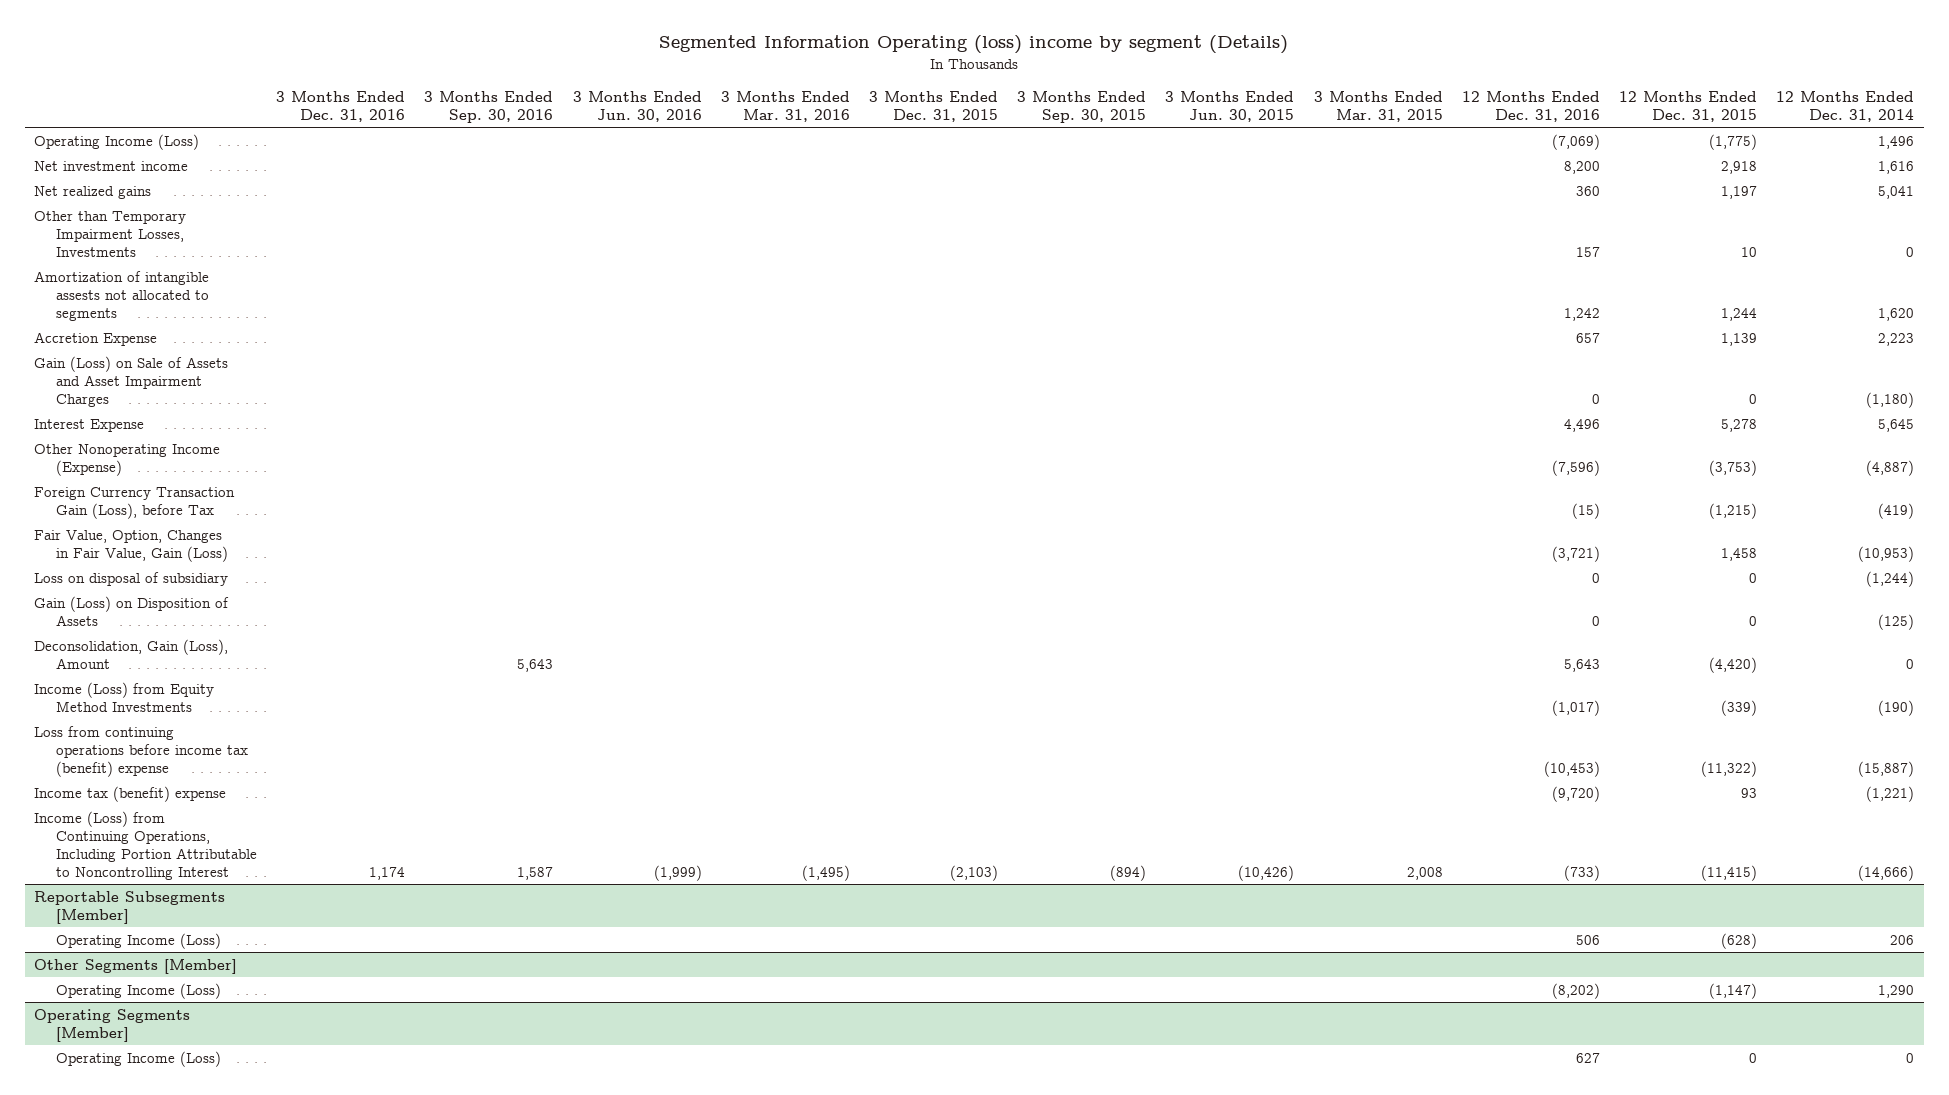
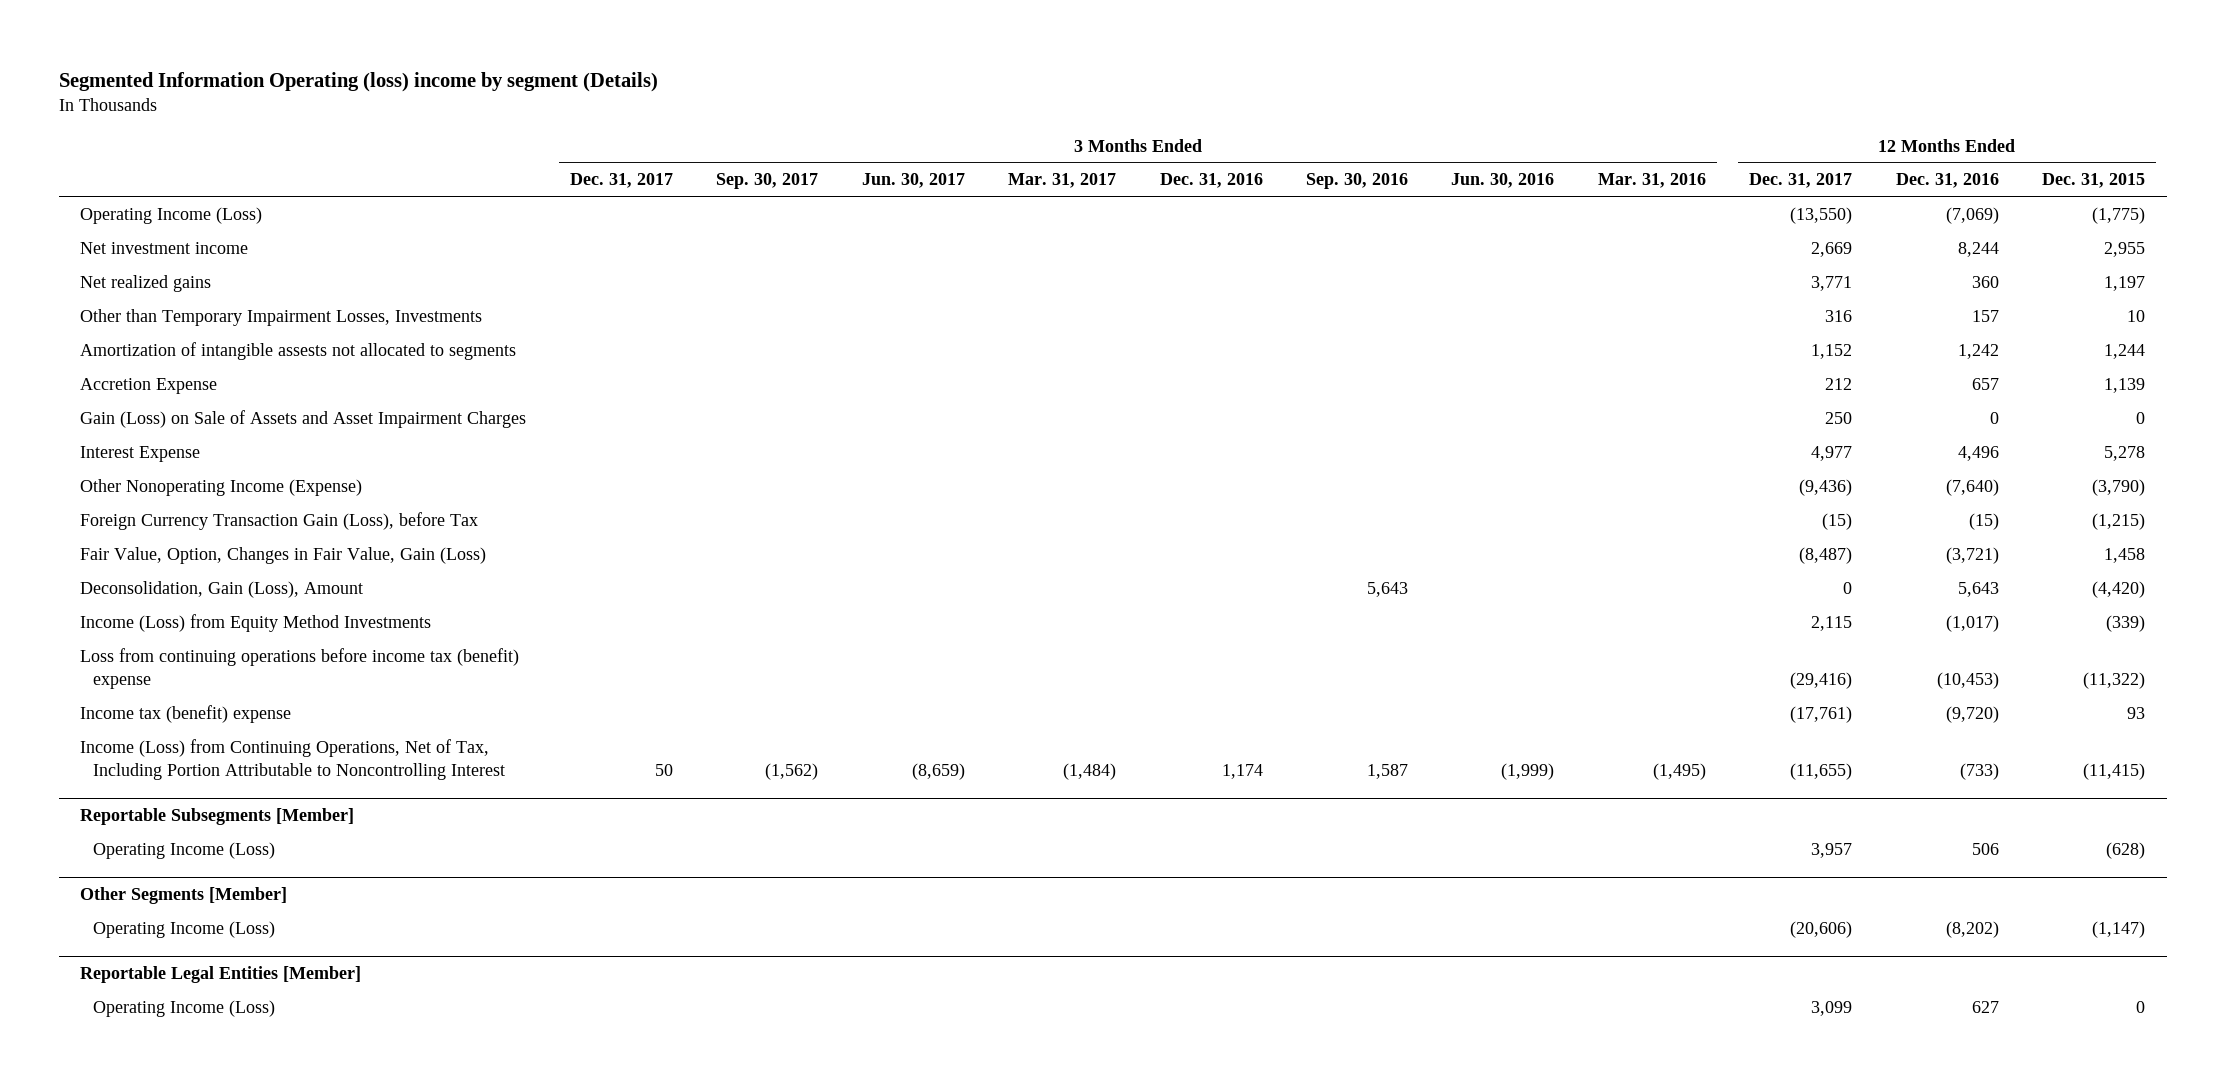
- | 3 Months Ended Dec. 31, 2016 | 3 Months Ended Sep. 30, 2016 | 3 Months Ended Jun. 30, 2016 | 3 Months Ended Mar. 31, 2016 | 3 Months Ended Dec. 31, 2015 | 3 Months Ended Sep. 30, 2015 | 3 Months Ended Jun. 30, 2015 | 3 Months Ended Mar. 31, 2015 | 12 Months Ended Dec. 31, 2016 | 12 Months Ended Dec. 31, 2015 | 12 Months Ended Dec. 31, 2014
+ | 3 Months Ended Dec. 31, 2017 | 3 Months Ended Sep. 30, 2017 | 3 Months Ended Jun. 30, 2017 | 3 Months Ended Mar. 31, 2017 | 3 Months Ended Dec. 31, 2016 | 3 Months Ended Sep. 30, 2016 | 3 Months Ended Jun. 30, 2016 | 3 Months Ended Mar. 31, 2016 | 12 Months Ended Dec. 31, 2017 | 12 Months Ended Dec. 31, 2016 | 12 Months Ended Dec. 31, 2015
- Net investment income | | | | | | | | | 8,200 | 2,918 | 1,616
+ Net investment income | | | | | | | | | 2,669 | 8,244 | 2,955
- Other Nonoperating Income (Expense) | | | | | | | | | (7,596) | (3,753) | (4,887)
+ Other Nonoperating Income (Expense) | | | | | | | | | (9,436) | (7,640) | (3,790)
- Loss on disposal of subsidiary | | | | | | | | | 0 | 0 | (1,244)
- Gain (Loss) on Disposition of Assets | | | | | | | | | 0 | 0 | (125)
- Income (Loss) from Continuing Operations, Including Portion Attributable to Noncontrolling Interest | 1,174 | 1,587 | (1,999) | (1,495) | (2,103) | (894) | (10,426) | 2,008 | (733) | (11,415) | (14,666)
+ Income (Loss) from Continuing Operations, Net of Tax, Including Portion Attributable to Noncontrolling Interest | 50 | (1,562) | (8,659) | (1,484) | 1,174 | 1,587 | (1,999) | (1,495) | (11,655) | (733) | (11,415)
- Operating Segments [Member]
+ Reportable Legal Entities [Member]

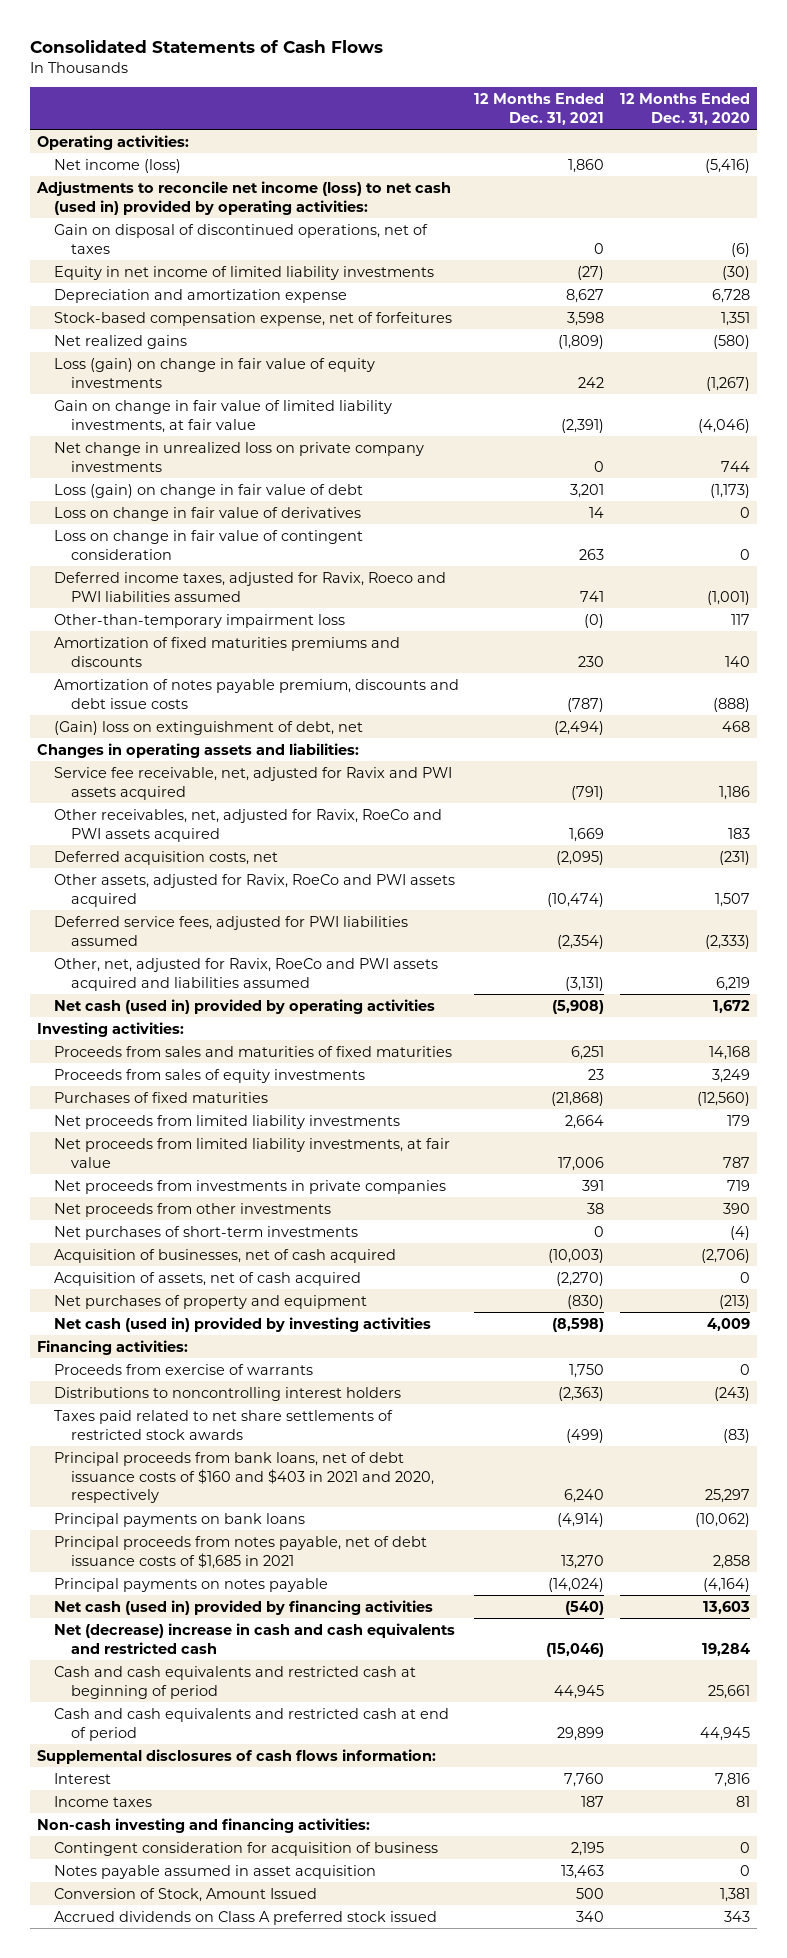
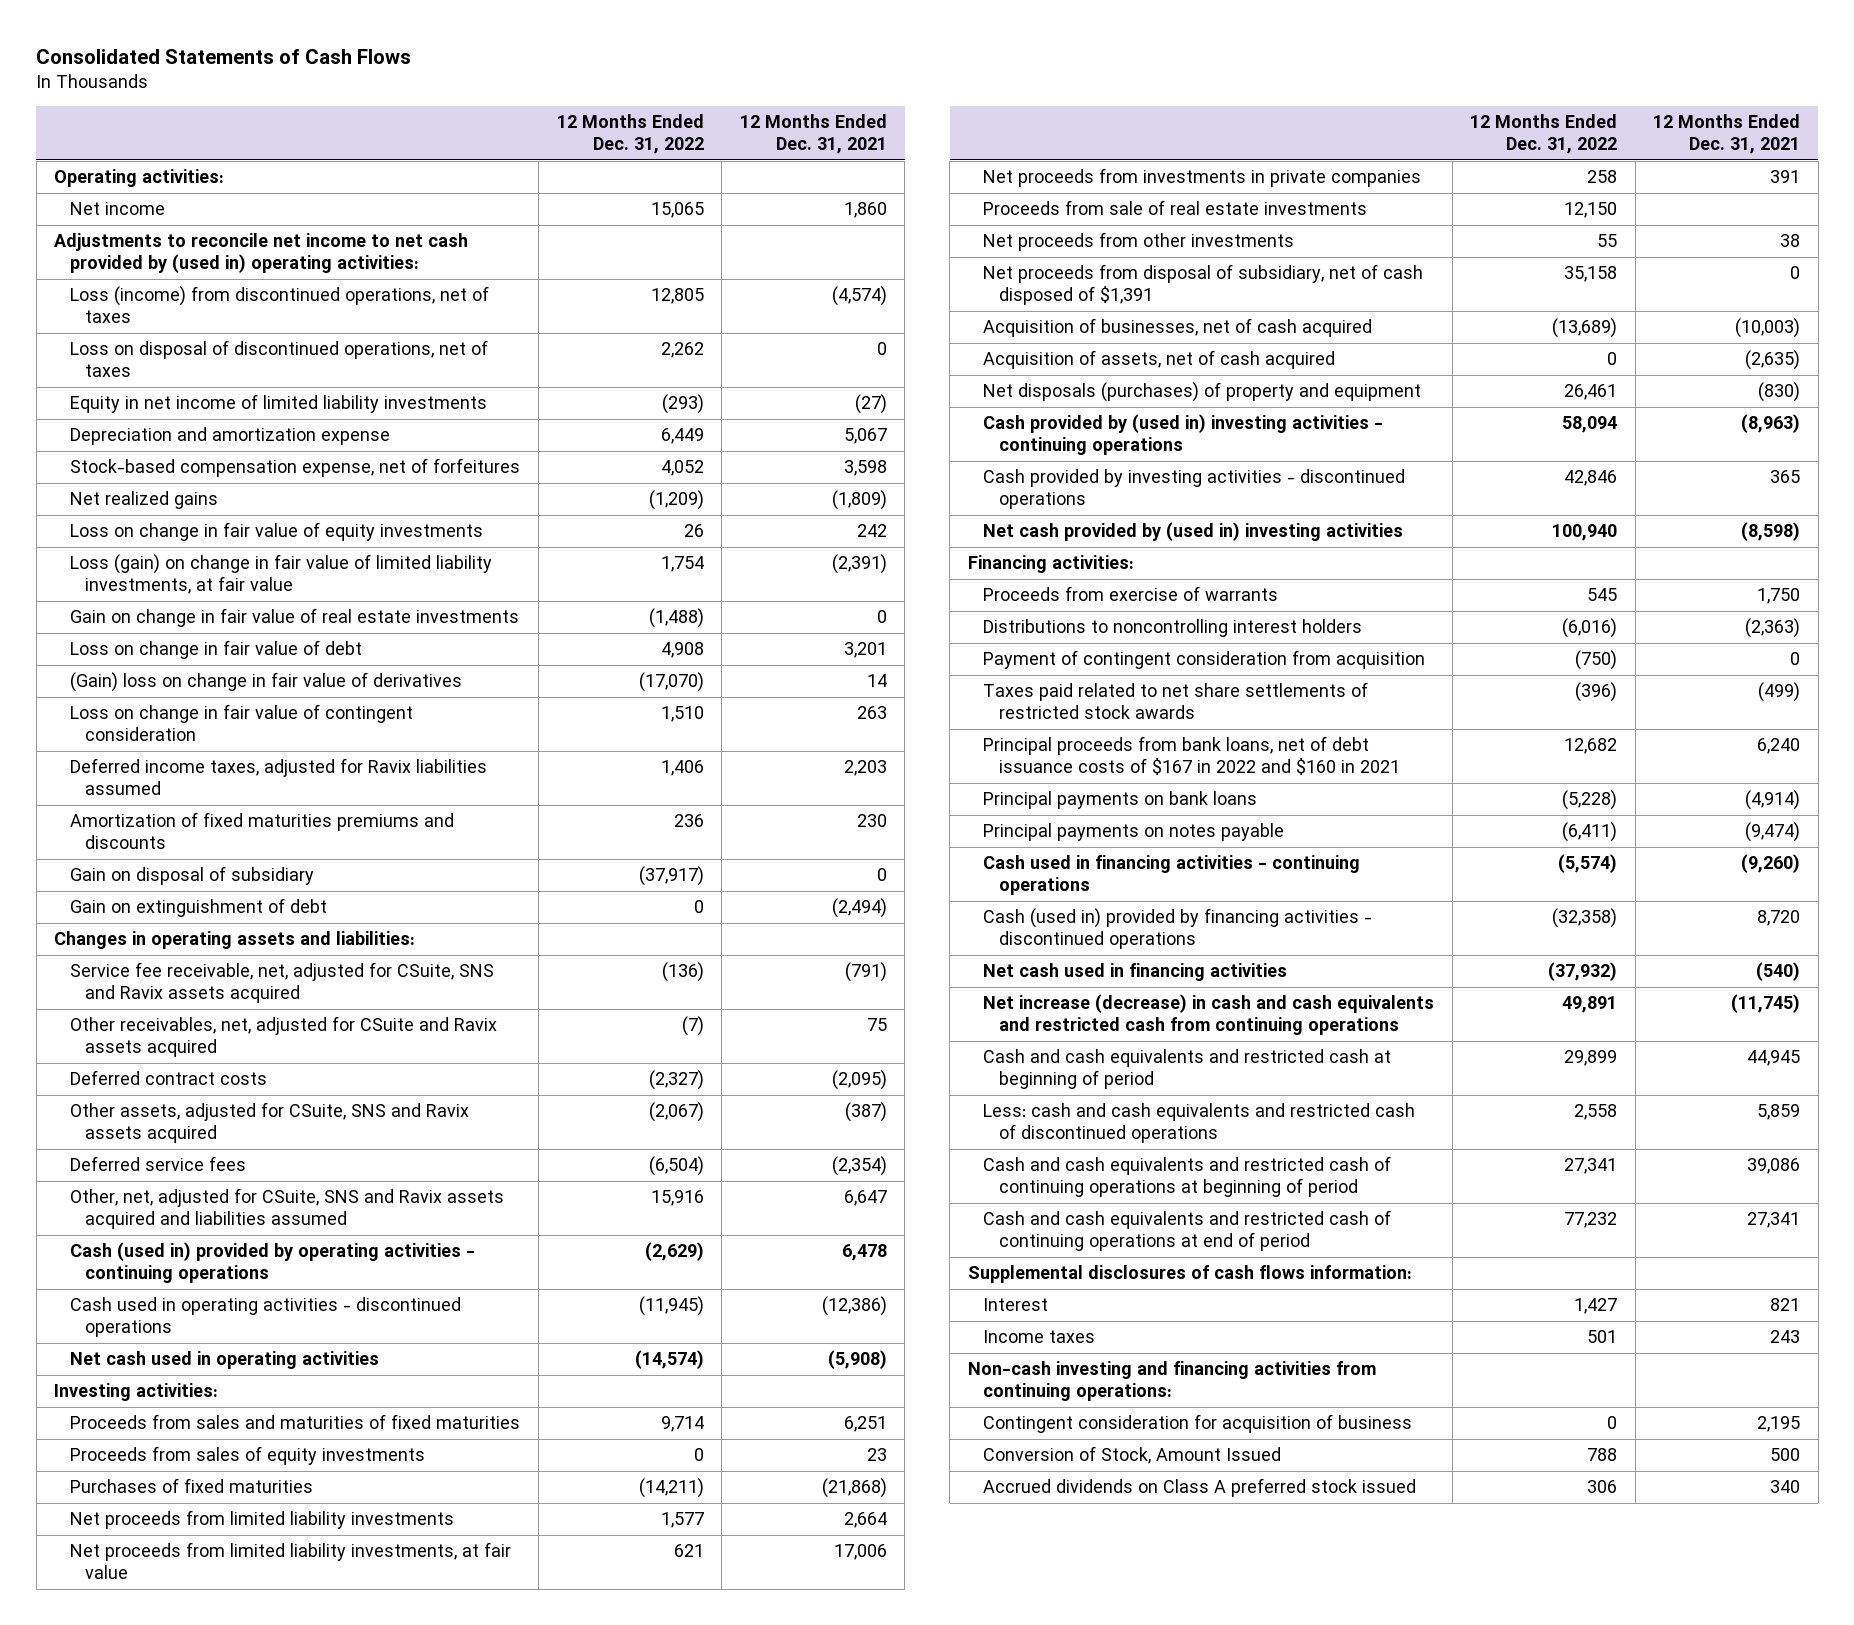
- | 12 Months Ended Dec. 31, 2021 | 12 Months Ended Dec. 31, 2020
+ | 12 Months Ended Dec. 31, 2022 | 12 Months Ended Dec. 31, 2021
- Net income (loss) | 1,860 | (5,416)
- Adjustments to reconcile net income (loss) to net cash (used in) provided by operating activities:
- Gain on disposal of discontinued operations, net of taxes | 0 | (6)
+ Net income | 15,065 | 1,860
+ Adjustments to reconcile net income to net cash provided by (used in) operating activities:
+ Loss (income) from discontinued operations, net of taxes | 12,805 | (4,574)
+ Loss on disposal of discontinued operations, net of taxes | 2,262 | 0
- Depreciation and amortization expense | 8,627 | 6,728
+ Depreciation and amortization expense | 6,449 | 5,067
- Loss (gain) on change in fair value of equity investments | 242 | (1,267)
- Gain on change in fair value of limited liability investments, at fair value | (2,391) | (4,046)
- Net change in unrealized loss on private company investments | 0 | 744
- Loss (gain) on change in fair value of debt | 3,201 | (1,173)
- Loss on change in fair value of derivatives | 14 | 0
+ Loss on change in fair value of equity investments | 26 | 242
+ Loss (gain) on change in fair value of limited liability investments, at fair value | 1,754 | (2,391)
+ Gain on change in fair value of real estate investments | (1,488) | 0
+ Loss on change in fair value of debt | 4,908 | 3,201
+ (Gain) loss on change in fair value of derivatives | (17,070) | 14
- Deferred income taxes, adjusted for Ravix, Roeco and PWI liabilities assumed | 741 | (1,001)
- Other-than-temporary impairment loss | (0) | 117
+ Deferred income taxes, adjusted for Ravix liabilities assumed | 1,406 | 2,203
- Amortization of notes payable premium, discounts and debt issue costs | (787) | (888)
- (Gain) loss on extinguishment of debt, net | (2,494) | 468
+ Gain on disposal of subsidiary | (37,917) | 0
+ Gain on extinguishment of debt | 0 | (2,494)
- Service fee receivable, net, adjusted for Ravix and PWI assets acquired | (791) | 1,186
- Other receivables, net, adjusted for Ravix, RoeCo and PWI assets acquired | 1,669 | 183
- Deferred acquisition costs, net | (2,095) | (231)
- Other assets, adjusted for Ravix, RoeCo and PWI assets acquired | (10,474) | 1,507
- Deferred service fees, adjusted for PWI liabilities assumed | (2,354) | (2,333)
- Other, net, adjusted for Ravix, RoeCo and PWI assets acquired and liabilities assumed | (3,131) | 6,219
- Net cash (used in) provided by operating activities | (5,908) | 1,672
+ Service fee receivable, net, adjusted for CSuite, SNS and Ravix assets acquired | (136) | (791)
+ Other receivables, net, adjusted for CSuite and Ravix assets acquired | (7) | 75
+ Deferred contract costs | (2,327) | (2,095)
+ Other assets, adjusted for CSuite, SNS and Ravix assets acquired | (2,067) | (387)
+ Deferred service fees | (6,504) | (2,354)
+ Other, net, adjusted for CSuite, SNS and Ravix assets acquired and liabilities assumed | 15,916 | 6,647
+ Cash (used in) provided by operating activities - continuing operations | (2,629) | 6,478
+ Cash used in operating activities - discontinued operations | (11,945) | (12,386)
+ Net cash used in operating activities | (14,574) | (5,908)
+ Proceeds from sale of real estate investments | 12,150 |
- Net purchases of short-term investments | 0 | (4)
+ Net proceeds from disposal of subsidiary, net of cash disposed of $1,391 | 35,158 | 0
- Acquisition of assets, net of cash acquired | (2,270) | 0
- Net purchases of property and equipment | (830) | (213)
- Net cash (used in) provided by investing activities | (8,598) | 4,009
+ Acquisition of assets, net of cash acquired | 0 | (2,635)
+ Net disposals (purchases) of property and equipment | 26,461 | (830)
+ Cash provided by (used in) investing activities - continuing operations | 58,094 | (8,963)
+ Cash provided by investing activities - discontinued operations | 42,846 | 365
+ Net cash provided by (used in) investing activities | 100,940 | (8,598)
+ Payment of contingent consideration from acquisition | (750) | 0
- Principal proceeds from bank loans, net of debt issuance costs of $160 and $403 in 2021 and 2020, respectively | 6,240 | 25,297
+ Principal proceeds from bank loans, net of debt issuance costs of $167 in 2022 and $160 in 2021 | 12,682 | 6,240
- Principal proceeds from notes payable, net of debt issuance costs of $1,685 in 2021 | 13,270 | 2,858
- Principal payments on notes payable | (14,024) | (4,164)
- Net cash (used in) provided by financing activities | (540) | 13,603
- Net (decrease) increase in cash and cash equivalents and restricted cash | (15,046) | 19,284
+ Principal payments on notes payable | (6,411) | (9,474)
+ Cash used in financing activities - continuing operations | (5,574) | (9,260)
+ Cash (used in) provided by financing activities - discontinued operations | (32,358) | 8,720
+ Net cash used in financing activities | (37,932) | (540)
+ Net increase (decrease) in cash and cash equivalents and restricted cash from continuing operations | 49,891 | (11,745)
- Cash and cash equivalents and restricted cash at end of period | 29,899 | 44,945
+ Less: cash and cash equivalents and restricted cash of discontinued operations | 2,558 | 5,859
+ Cash and cash equivalents and restricted cash of continuing operations at beginning of period | 27,341 | 39,086
+ Cash and cash equivalents and restricted cash of continuing operations at end of period | 77,232 | 27,341
- Interest | 7,760 | 7,816
- Income taxes | 187 | 81
- Non-cash investing and financing activities:
+ Interest | 1,427 | 821
+ Income taxes | 501 | 243
+ Non-cash investing and financing activities from continuing operations:
- Notes payable assumed in asset acquisition | 13,463 | 0

